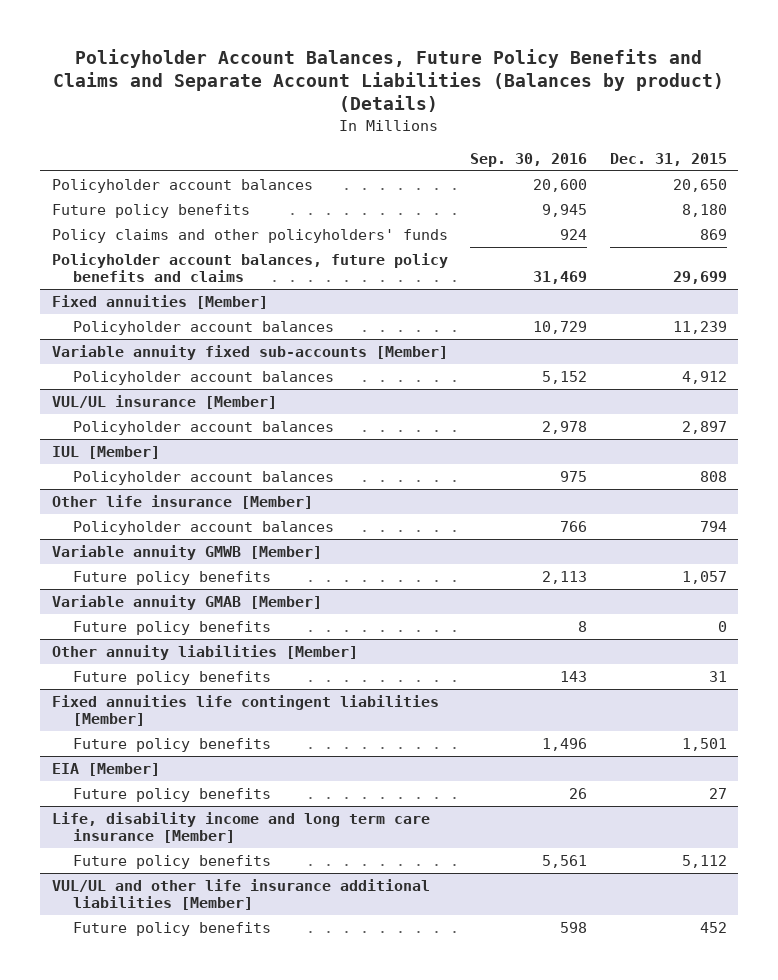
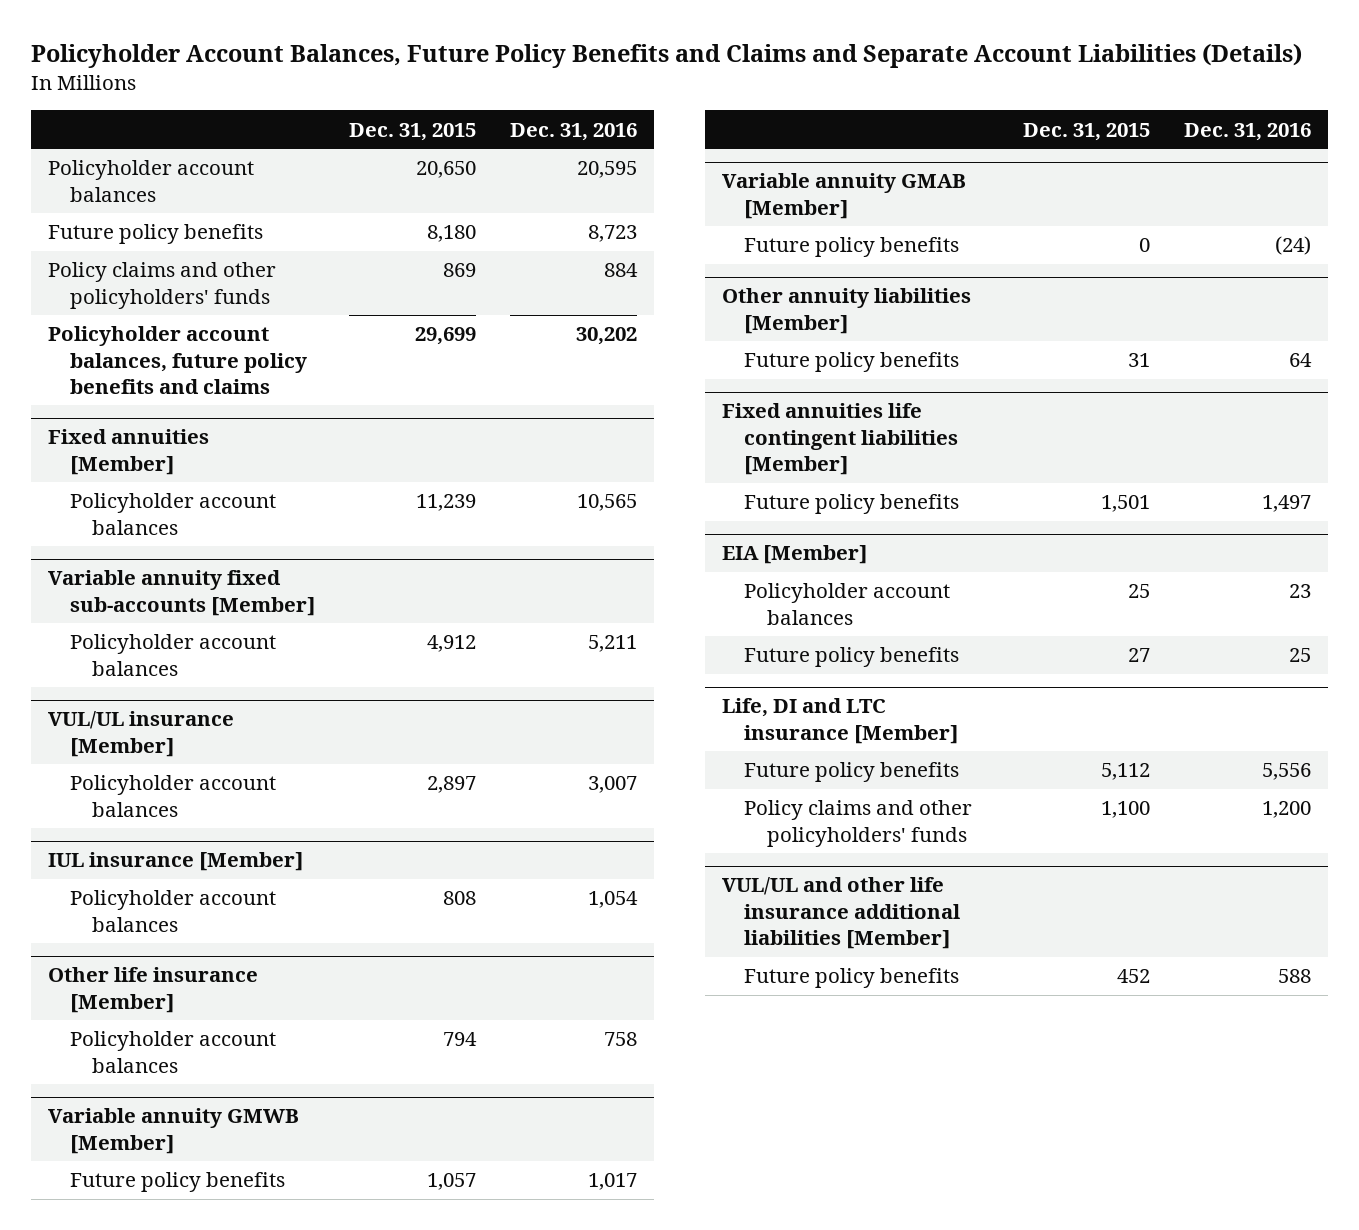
- Policyholder Account Balances, Future Policy Benefits and Claims and Separate Account Liabilities (Balances by product) (Details)
+ Policyholder Account Balances, Future Policy Benefits and Claims and Separate Account Liabilities (Details)
- | Sep. 30, 2016 | Dec. 31, 2015
+ | Dec. 31, 2015 | Dec. 31, 2016
- IUL [Member]
+ IUL insurance [Member]
@ EIA [Member]
+ Policyholder account balances | 25 | 23
- Life, disability income and long term care insurance [Member]
+ Life, DI and LTC insurance [Member]
+ Policy claims and other policyholders' funds | 1,100 | 1,200

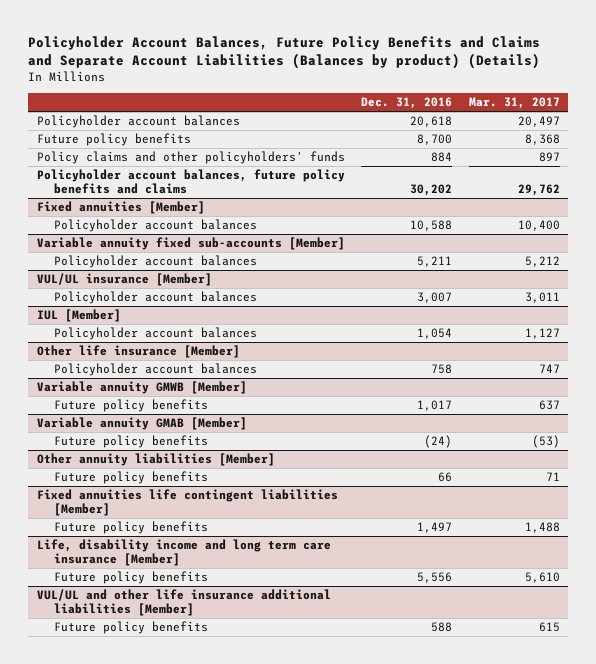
- Policyholder Account Balances, Future Policy Benefits and Claims and Separate Account Liabilities (Details)
+ Policyholder Account Balances, Future Policy Benefits and Claims and Separate Account Liabilities (Balances by product) (Details)
- | Dec. 31, 2015 | Dec. 31, 2016
+ | Dec. 31, 2016 | Mar. 31, 2017
- Policyholder account balances | 20,650 | 20,595
- Future policy benefits | 8,180 | 8,723
+ Policyholder account balances | 20,618 | 20,497
+ Future policy benefits | 8,700 | 8,368
@ Fixed annuities [Member]
- Policyholder account balances | 11,239 | 10,565
+ Policyholder account balances | 10,588 | 10,400
- IUL insurance [Member]
+ IUL [Member]
@ Other annuity liabilities [Member]
- Future policy benefits | 31 | 64
+ Future policy benefits | 66 | 71
- EIA [Member]
- Policyholder account balances | 25 | 23
- Future policy benefits | 27 | 25
- Life, DI and LTC insurance [Member]
+ Life, disability income and long term care insurance [Member]
- Policy claims and other policyholders' funds | 1,100 | 1,200

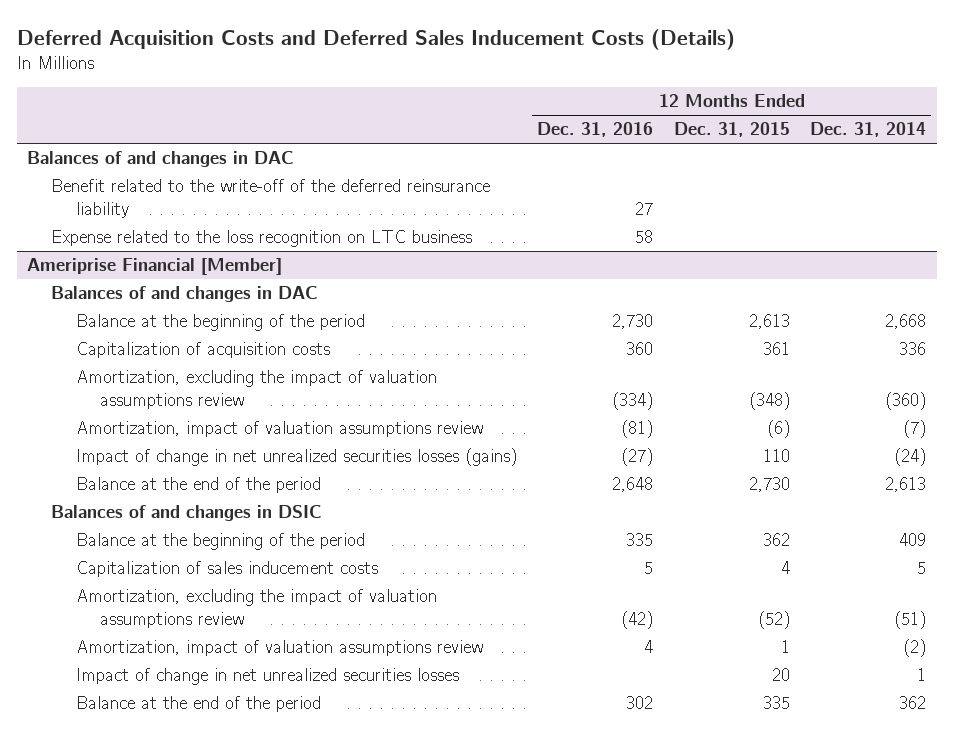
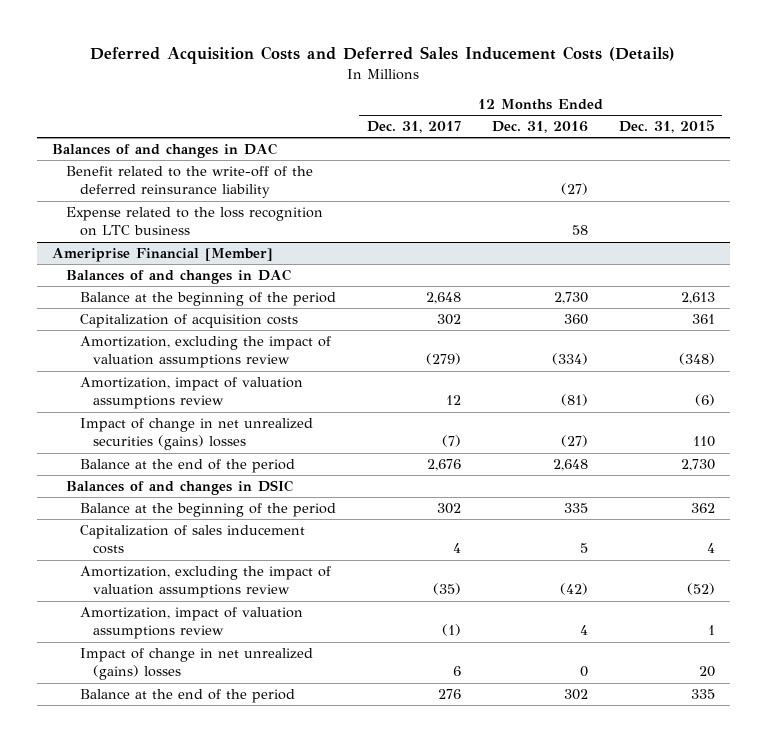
- | 12 Months Ended Dec. 31, 2016 | 12 Months Ended Dec. 31, 2015 | 12 Months Ended Dec. 31, 2014
+ | 12 Months Ended Dec. 31, 2017 | 12 Months Ended Dec. 31, 2016 | 12 Months Ended Dec. 31, 2015
- Benefit related to the write-off of the deferred reinsurance liability | 27 | |
+ Benefit related to the write-off of the deferred reinsurance liability | | (27) |
@ Ameriprise Financial [Member]
- Impact of change in net unrealized securities losses (gains) | (27) | 110 | (24)
+ Impact of change in net unrealized securities (gains) losses | (7) | (27) | 110
- Impact of change in net unrealized securities losses | | 20 | 1
+ Impact of change in net unrealized (gains) losses | 6 | 0 | 20

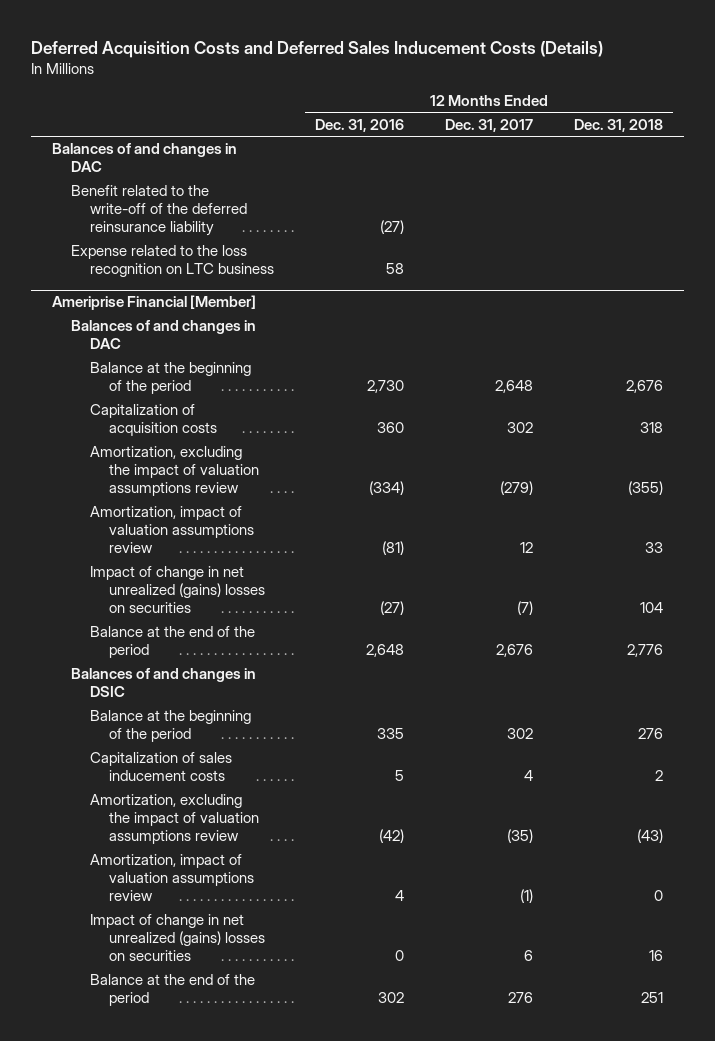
- | 12 Months Ended Dec. 31, 2017 | 12 Months Ended Dec. 31, 2016 | 12 Months Ended Dec. 31, 2015
+ | 12 Months Ended Dec. 31, 2016 | 12 Months Ended Dec. 31, 2017 | 12 Months Ended Dec. 31, 2018
@ Ameriprise Financial [Member]
- Impact of change in net unrealized securities (gains) losses | (7) | (27) | 110
+ Impact of change in net unrealized (gains) losses on securities | (27) | (7) | 104
- Impact of change in net unrealized (gains) losses | 6 | 0 | 20
+ Impact of change in net unrealized (gains) losses on securities | 0 | 6 | 16

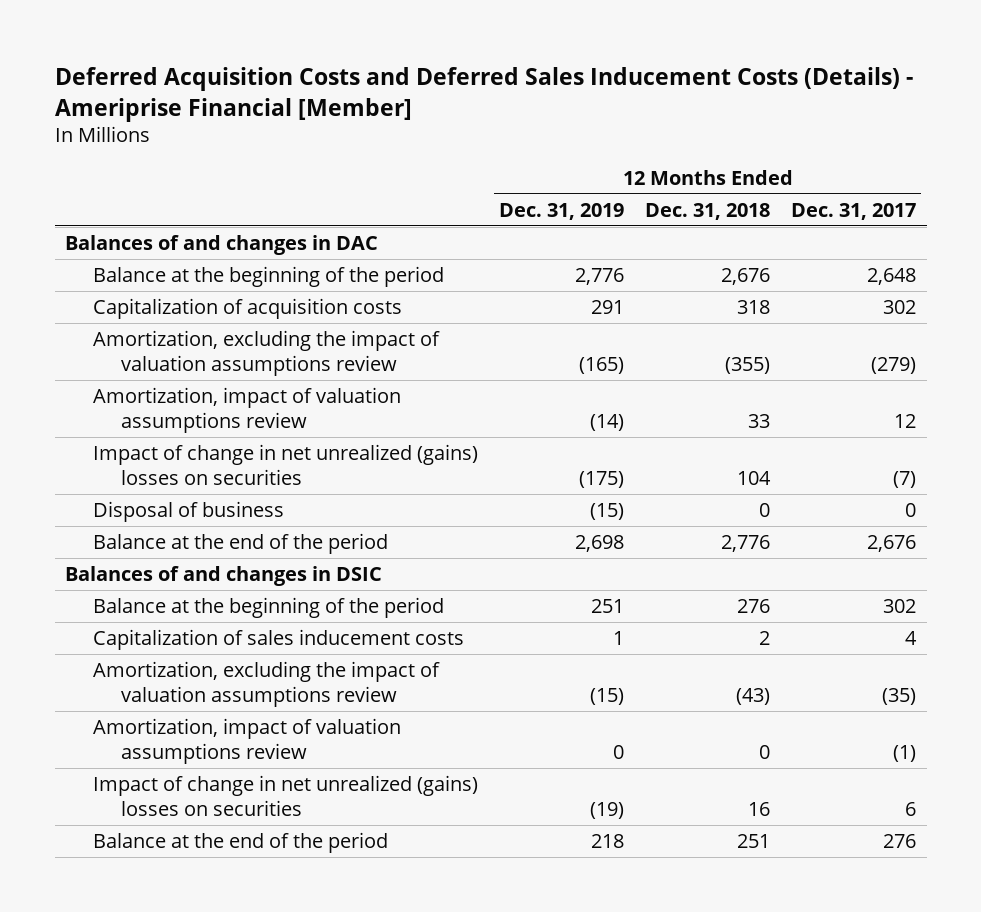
- Deferred Acquisition Costs and Deferred Sales Inducement Costs (Details)
+ Deferred Acquisition Costs and Deferred Sales Inducement Costs (Details) - Ameriprise Financial [Member]
- | 12 Months Ended Dec. 31, 2016 | 12 Months Ended Dec. 31, 2017 | 12 Months Ended Dec. 31, 2018
+ | 12 Months Ended Dec. 31, 2019 | 12 Months Ended Dec. 31, 2018 | 12 Months Ended Dec. 31, 2017
- Benefit related to the write-off of the deferred reinsurance liability | (27) | |
- Expense related to the loss recognition on LTC business | 58 | |
- Ameriprise Financial [Member]
- Balances of and changes in DAC
+ Disposal of business | (15) | 0 | 0

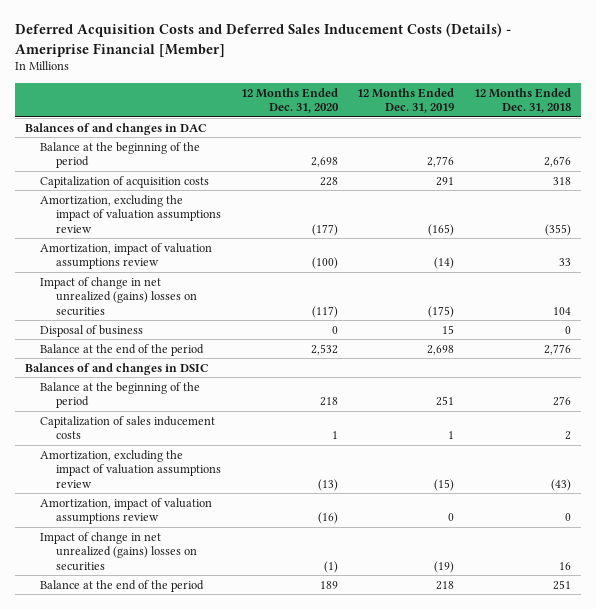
- | 12 Months Ended Dec. 31, 2019 | 12 Months Ended Dec. 31, 2018 | 12 Months Ended Dec. 31, 2017
+ | 12 Months Ended Dec. 31, 2020 | 12 Months Ended Dec. 31, 2019 | 12 Months Ended Dec. 31, 2018
- Disposal of business | (15) | 0 | 0
+ Disposal of business | 0 | 15 | 0

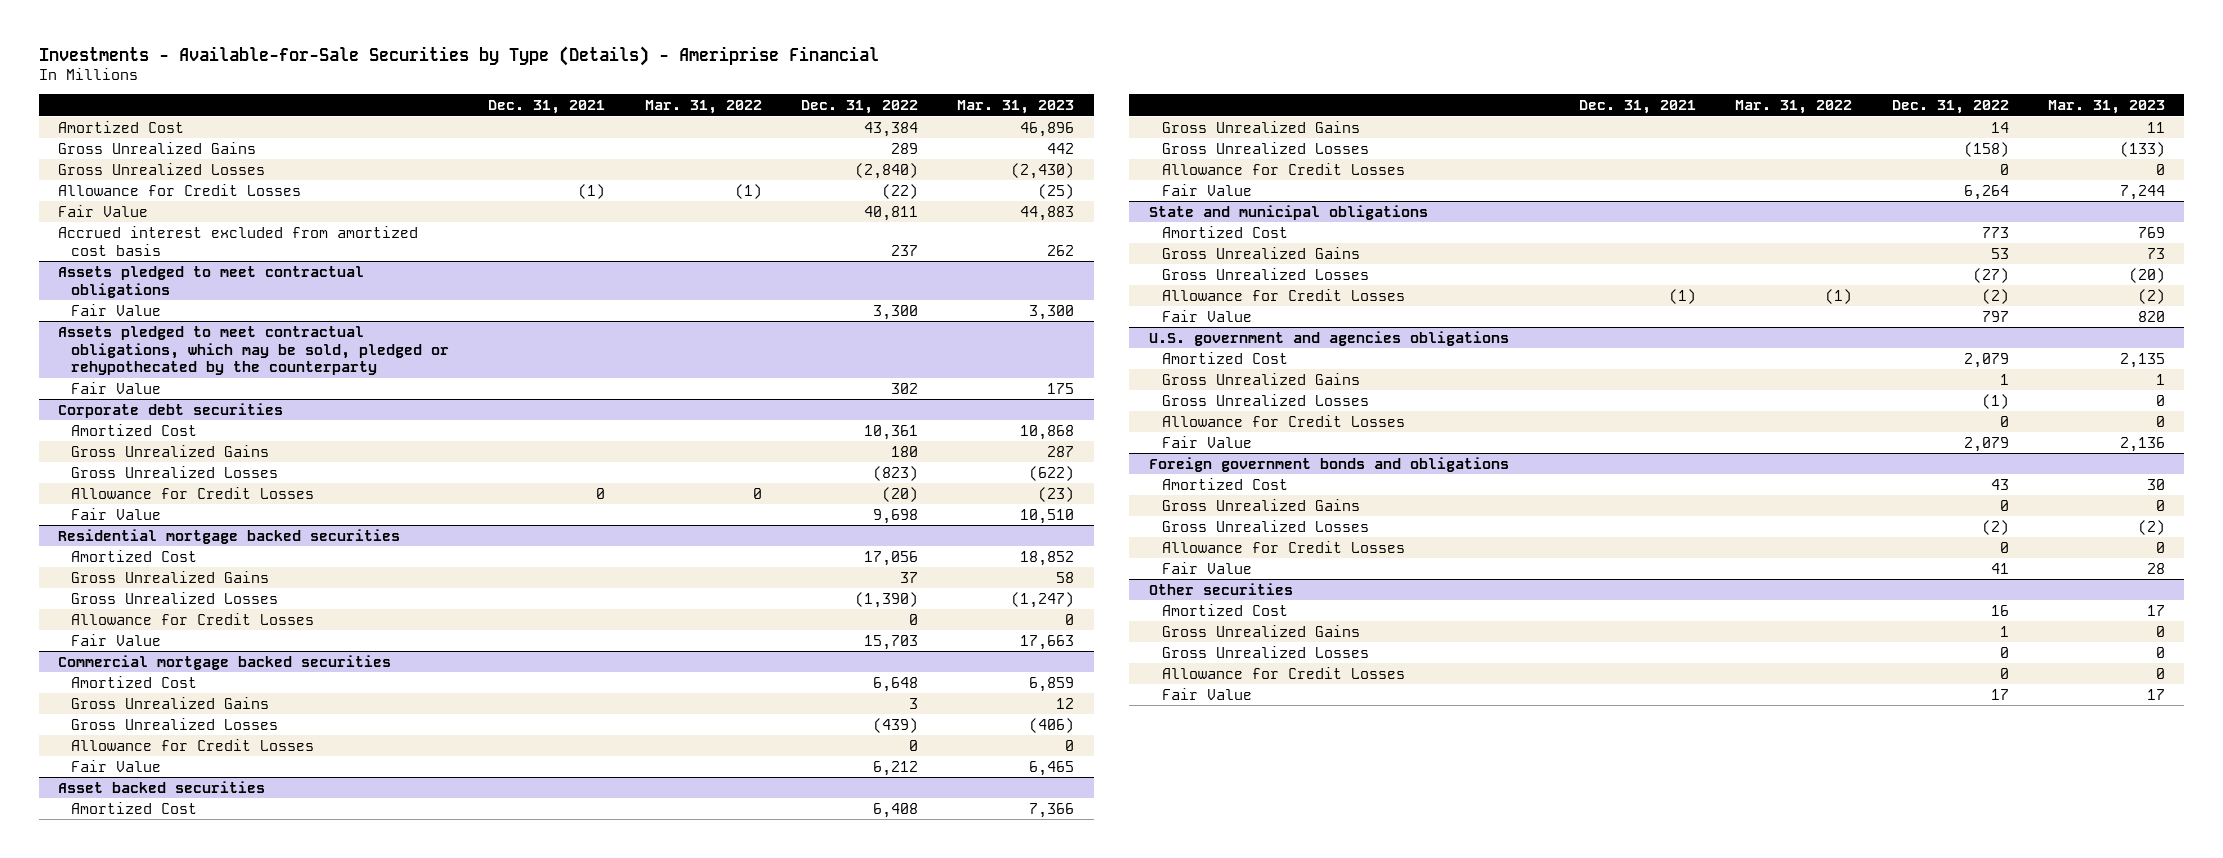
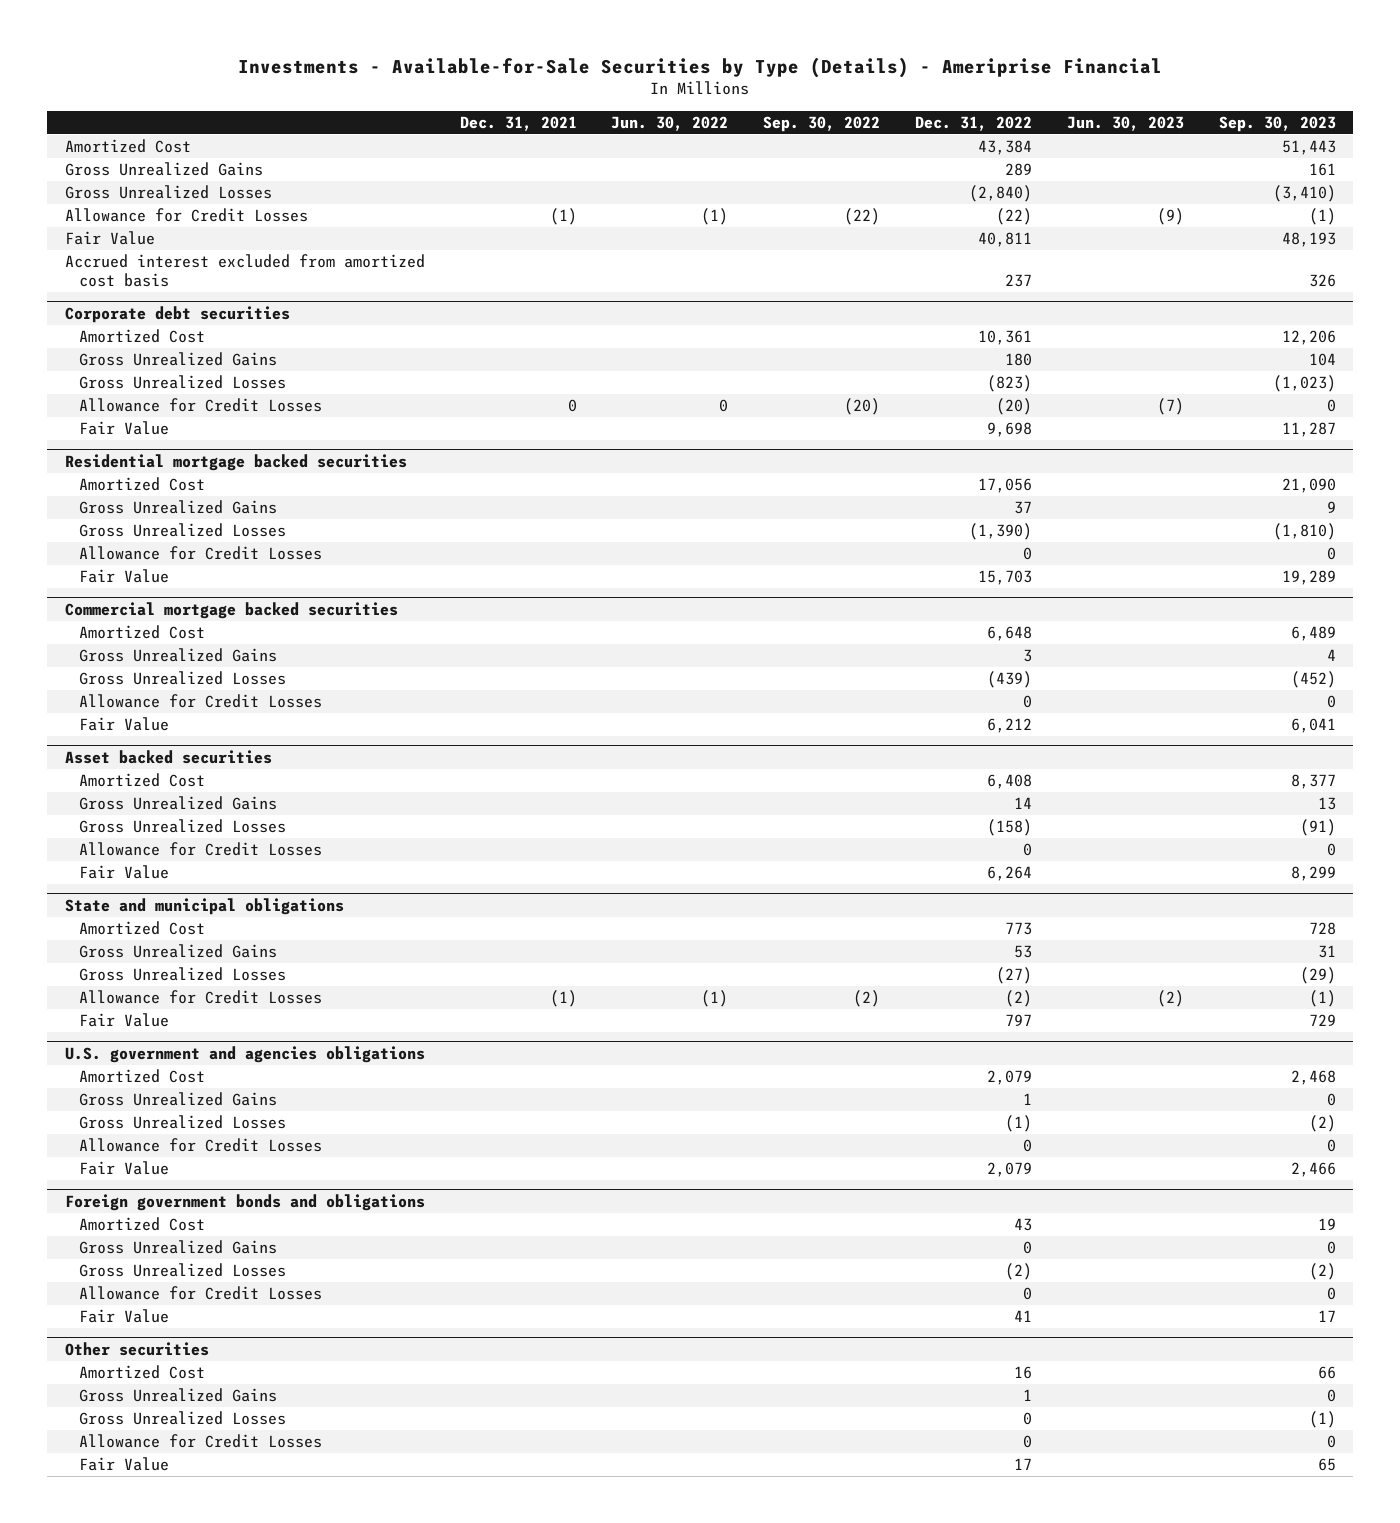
- | Dec. 31, 2021 | Mar. 31, 2022 | Dec. 31, 2022 | Mar. 31, 2023
+ | Dec. 31, 2021 | Jun. 30, 2022 | Sep. 30, 2022 | Dec. 31, 2022 | Jun. 30, 2023 | Sep. 30, 2023
- Assets pledged to meet contractual obligations
- Fair Value | | | 3,300 | 3,300
- Assets pledged to meet contractual obligations, which may be sold, pledged or rehypothecated by the counterparty
- Fair Value | | | 302 | 175

